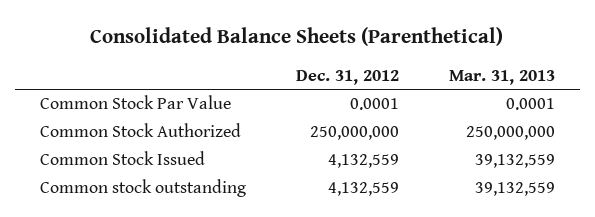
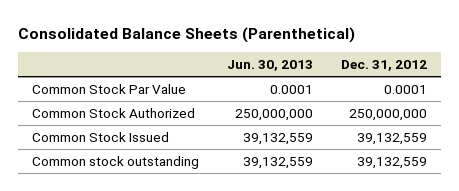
- | Dec. 31, 2012 | Mar. 31, 2013
+ | Jun. 30, 2013 | Dec. 31, 2012
- Common Stock Issued | 4,132,559 | 39,132,559
- Common stock outstanding | 4,132,559 | 39,132,559
+ Common Stock Issued | 39,132,559 | 39,132,559
+ Common stock outstanding | 39,132,559 | 39,132,559

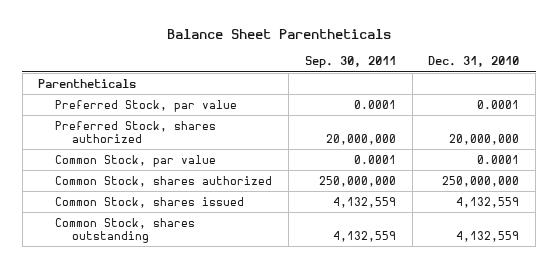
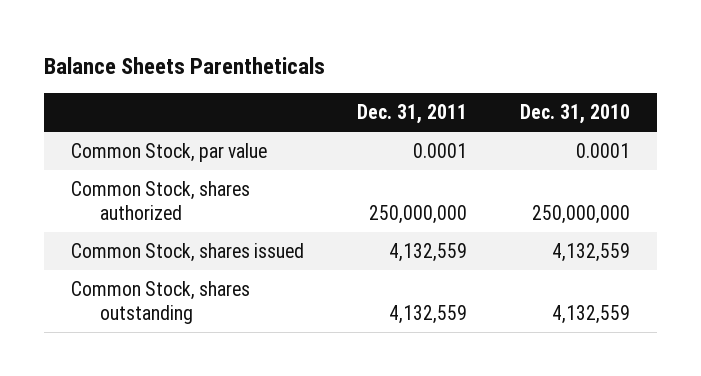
- Balance Sheet Parentheticals
+ Balance Sheets Parentheticals
- | Sep. 30, 2011 | Dec. 31, 2010
+ | Dec. 31, 2011 | Dec. 31, 2010
- Parentheticals
- Preferred Stock, par value | 0.0001 | 0.0001
- Preferred Stock, shares authorized | 20,000,000 | 20,000,000

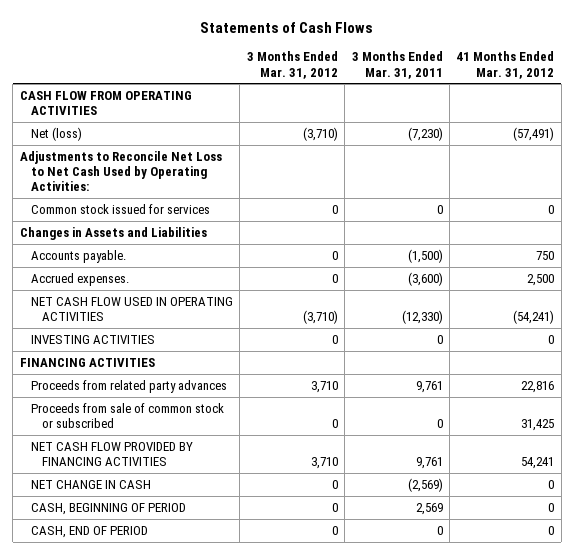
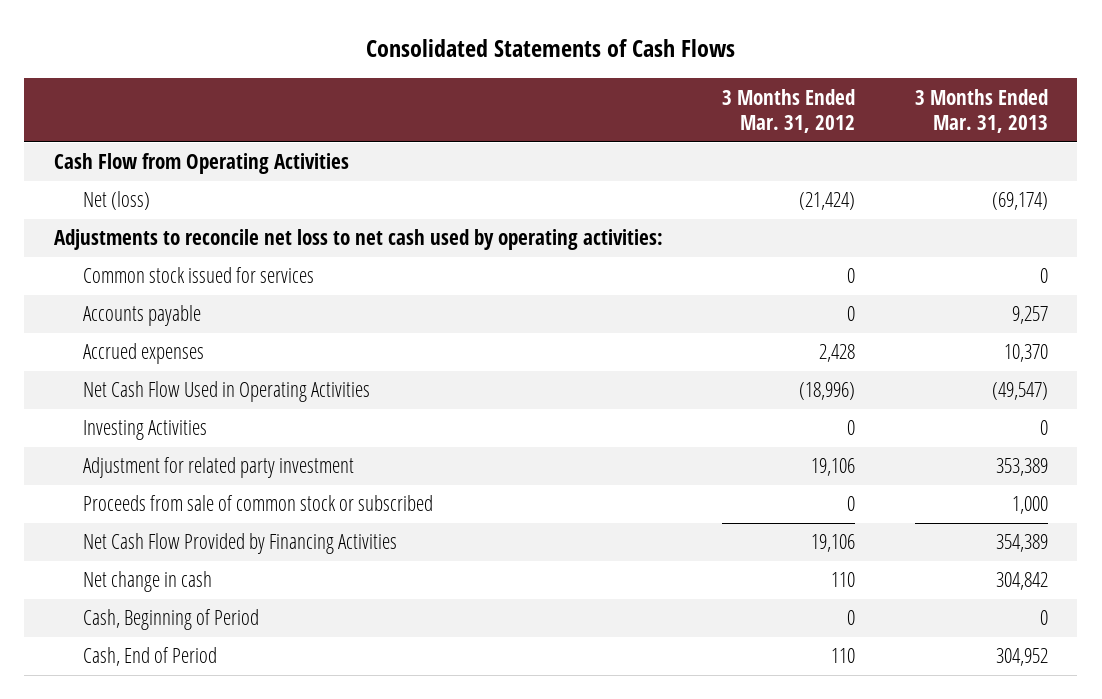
- Statements of Cash Flows
+ Consolidated Statements of Cash Flows
- | 3 Months Ended Mar. 31, 2012 | 3 Months Ended Mar. 31, 2011 | 41 Months Ended Mar. 31, 2012
+ | 3 Months Ended Mar. 31, 2012 | 3 Months Ended Mar. 31, 2013
- CASH FLOW FROM OPERATING ACTIVITIES
- Net (loss) | (3,710) | (7,230) | (57,491)
- Adjustments to Reconcile Net Loss to Net Cash Used by Operating Activities:
+ Cash Flow from Operating Activities
+ Net (loss) | (21,424) | (69,174)
+ Adjustments to reconcile net loss to net cash used by operating activities:
- Changes in Assets and Liabilities
- Accounts payable. | 0 | (1,500) | 750
- Accrued expenses. | 0 | (3,600) | 2,500
- NET CASH FLOW USED IN OPERATING ACTIVITIES | (3,710) | (12,330) | (54,241)
- INVESTING ACTIVITIES | 0 | 0 | 0
- FINANCING ACTIVITIES
- Proceeds from related party advances | 3,710 | 9,761 | 22,816
+ Accounts payable | 0 | 9,257
+ Accrued expenses | 2,428 | 10,370
+ Net Cash Flow Used in Operating Activities | (18,996) | (49,547)
+ Investing Activities | 0 | 0
+ Adjustment for related party investment | 19,106 | 353,389
- NET CASH FLOW PROVIDED BY FINANCING ACTIVITIES | 3,710 | 9,761 | 54,241
- NET CHANGE IN CASH | 0 | (2,569) | 0
- CASH, BEGINNING OF PERIOD | 0 | 2,569 | 0
- CASH, END OF PERIOD | 0 | 0 | 0
+ Net Cash Flow Provided by Financing Activities | 19,106 | 354,389
+ Net change in cash | 110 | 304,842
+ Cash, Beginning of Period | 0 | 0
+ Cash, End of Period | 110 | 304,952

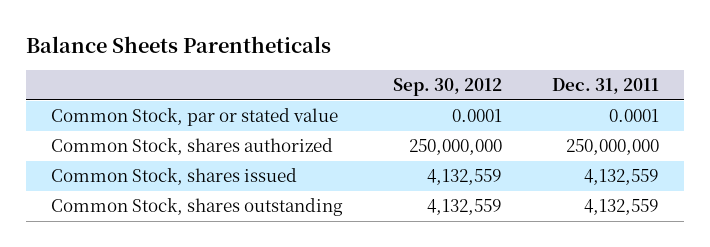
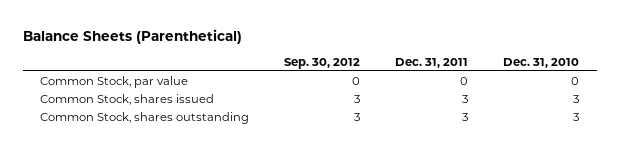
- Balance Sheets Parentheticals
+ Balance Sheets (Parenthetical)
- | Sep. 30, 2012 | Dec. 31, 2011
+ | Sep. 30, 2012 | Dec. 31, 2011 | Dec. 31, 2010
- Common Stock, par or stated value | 0.0001 | 0.0001
- Common Stock, shares authorized | 250,000,000 | 250,000,000
- Common Stock, shares issued | 4,132,559 | 4,132,559
- Common Stock, shares outstanding | 4,132,559 | 4,132,559
+ Common Stock, par value | 0 | 0 | 0
+ Common Stock, shares issued | 3 | 3 | 3
+ Common Stock, shares outstanding | 3 | 3 | 3

